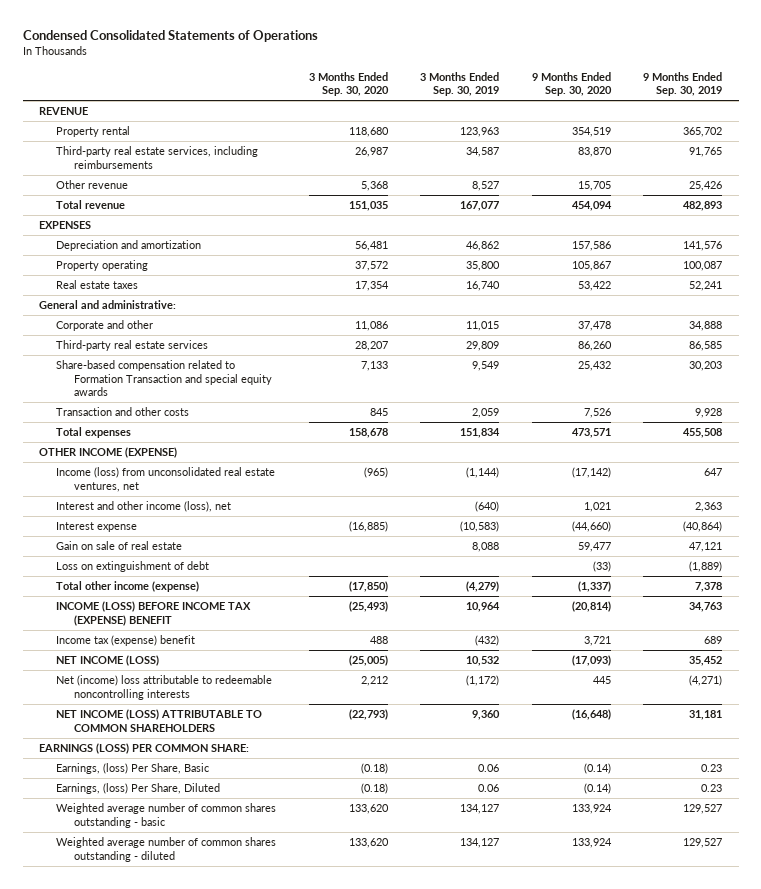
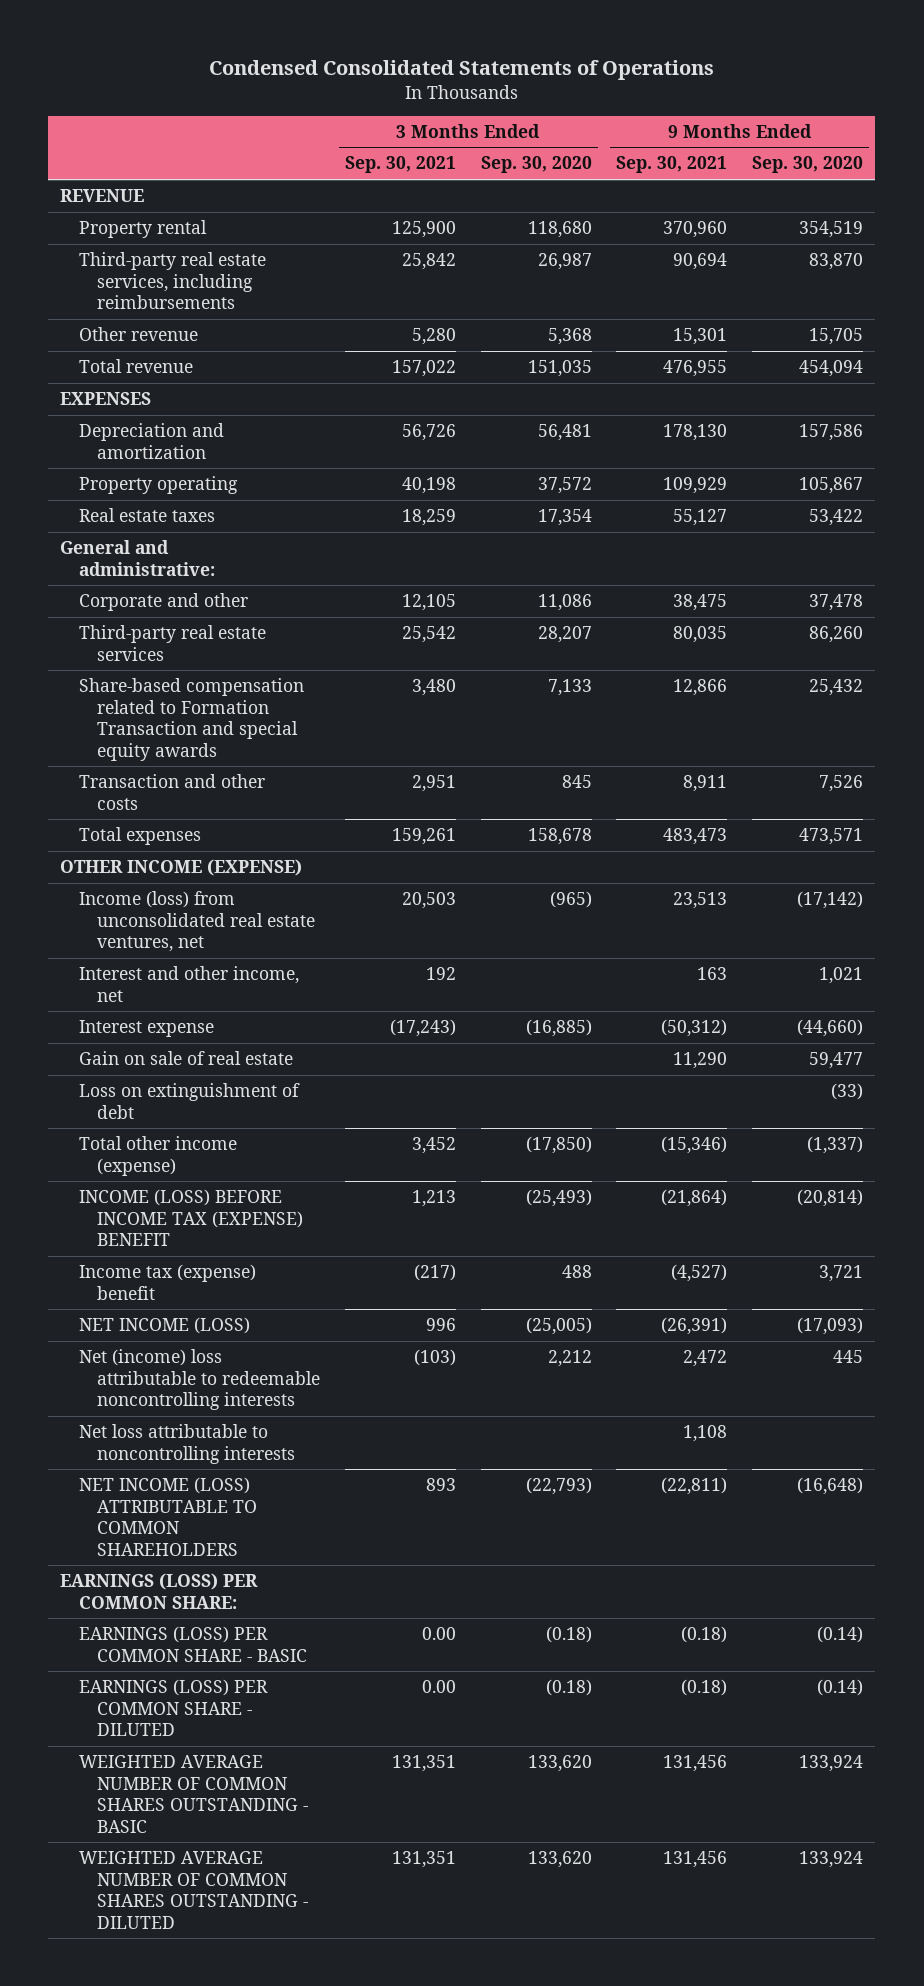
- | 3 Months Ended Sep. 30, 2020 | 3 Months Ended Sep. 30, 2019 | 9 Months Ended Sep. 30, 2020 | 9 Months Ended Sep. 30, 2019
+ | 3 Months Ended Sep. 30, 2021 | 3 Months Ended Sep. 30, 2020 | 9 Months Ended Sep. 30, 2021 | 9 Months Ended Sep. 30, 2020
- Interest and other income (loss), net | | (640) | 1,021 | 2,363
+ Interest and other income, net | 192 | | 163 | 1,021
+ Net loss attributable to noncontrolling interests | | | 1,108 |
- Earnings, (loss) Per Share, Basic | (0.18) | 0.06 | (0.14) | 0.23
- Earnings, (loss) Per Share, Diluted | (0.18) | 0.06 | (0.14) | 0.23
- Weighted average number of common shares outstanding - basic | 133,620 | 134,127 | 133,924 | 129,527
- Weighted average number of common shares outstanding - diluted | 133,620 | 134,127 | 133,924 | 129,527
+ EARNINGS (LOSS) PER COMMON SHARE - BASIC | 0.00 | (0.18) | (0.18) | (0.14)
+ EARNINGS (LOSS) PER COMMON SHARE - DILUTED | 0.00 | (0.18) | (0.18) | (0.14)
+ WEIGHTED AVERAGE NUMBER OF COMMON SHARES OUTSTANDING - BASIC | 131,351 | 133,620 | 131,456 | 133,924
+ WEIGHTED AVERAGE NUMBER OF COMMON SHARES OUTSTANDING - DILUTED | 131,351 | 133,620 | 131,456 | 133,924

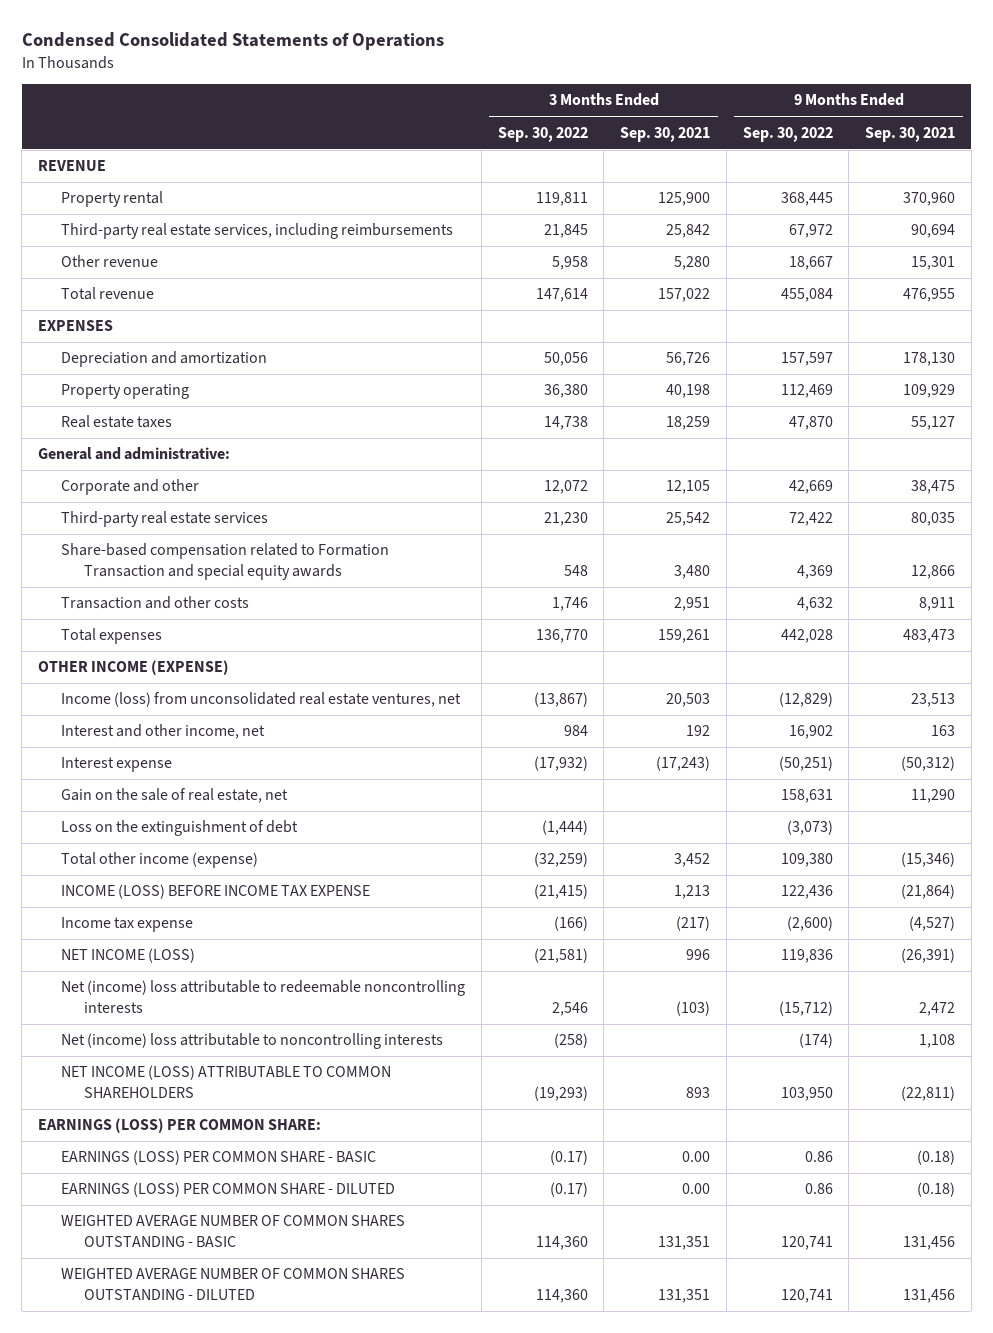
- | 3 Months Ended Sep. 30, 2021 | 3 Months Ended Sep. 30, 2020 | 9 Months Ended Sep. 30, 2021 | 9 Months Ended Sep. 30, 2020
+ | 3 Months Ended Sep. 30, 2022 | 3 Months Ended Sep. 30, 2021 | 9 Months Ended Sep. 30, 2022 | 9 Months Ended Sep. 30, 2021
- Gain on sale of real estate | | | 11,290 | 59,477
- Loss on extinguishment of debt | | | | (33)
+ Gain on the sale of real estate, net | | | 158,631 | 11,290
+ Loss on the extinguishment of debt | (1,444) | | (3,073) |
- INCOME (LOSS) BEFORE INCOME TAX (EXPENSE) BENEFIT | 1,213 | (25,493) | (21,864) | (20,814)
- Income tax (expense) benefit | (217) | 488 | (4,527) | 3,721
+ INCOME (LOSS) BEFORE INCOME TAX EXPENSE | (21,415) | 1,213 | 122,436 | (21,864)
+ Income tax expense | (166) | (217) | (2,600) | (4,527)
- Net loss attributable to noncontrolling interests | | | 1,108 |
+ Net (income) loss attributable to noncontrolling interests | (258) | | (174) | 1,108

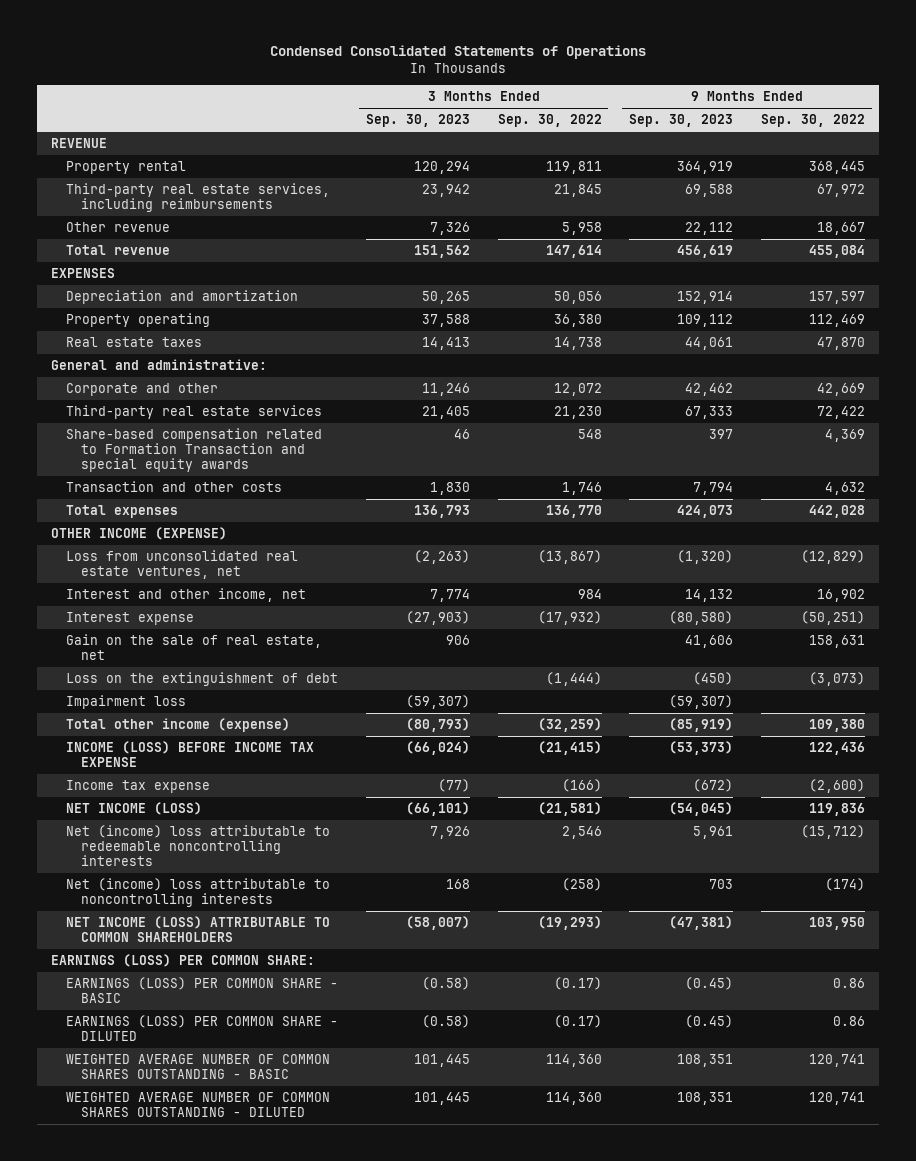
- | 3 Months Ended Sep. 30, 2022 | 3 Months Ended Sep. 30, 2021 | 9 Months Ended Sep. 30, 2022 | 9 Months Ended Sep. 30, 2021
+ | 3 Months Ended Sep. 30, 2023 | 3 Months Ended Sep. 30, 2022 | 9 Months Ended Sep. 30, 2023 | 9 Months Ended Sep. 30, 2022
- Income (loss) from unconsolidated real estate ventures, net | (13,867) | 20,503 | (12,829) | 23,513
+ Loss from unconsolidated real estate ventures, net | (2,263) | (13,867) | (1,320) | (12,829)
+ Impairment loss | (59,307) | | (59,307) |

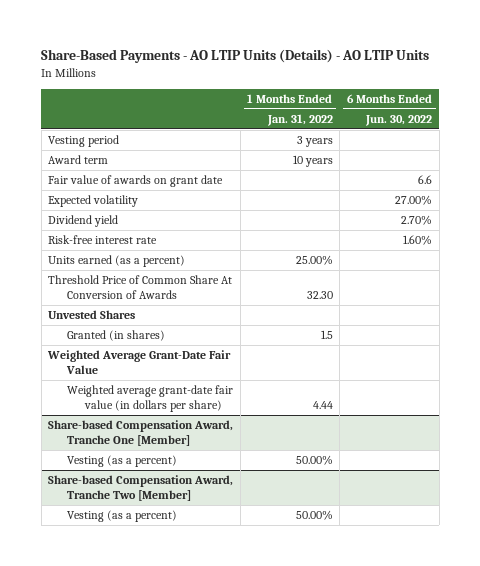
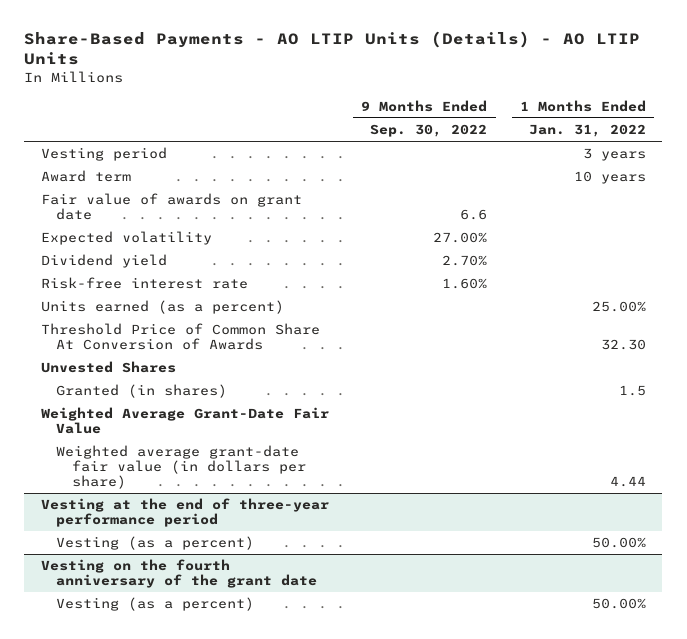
- | 1 Months Ended Jan. 31, 2022 | 6 Months Ended Jun. 30, 2022
+ | 9 Months Ended Sep. 30, 2022 | 1 Months Ended Jan. 31, 2022
- Share-based Compensation Award, Tranche One [Member]
+ Vesting at the end of three-year performance period
- Share-based Compensation Award, Tranche Two [Member]
+ Vesting on the fourth anniversary of the grant date

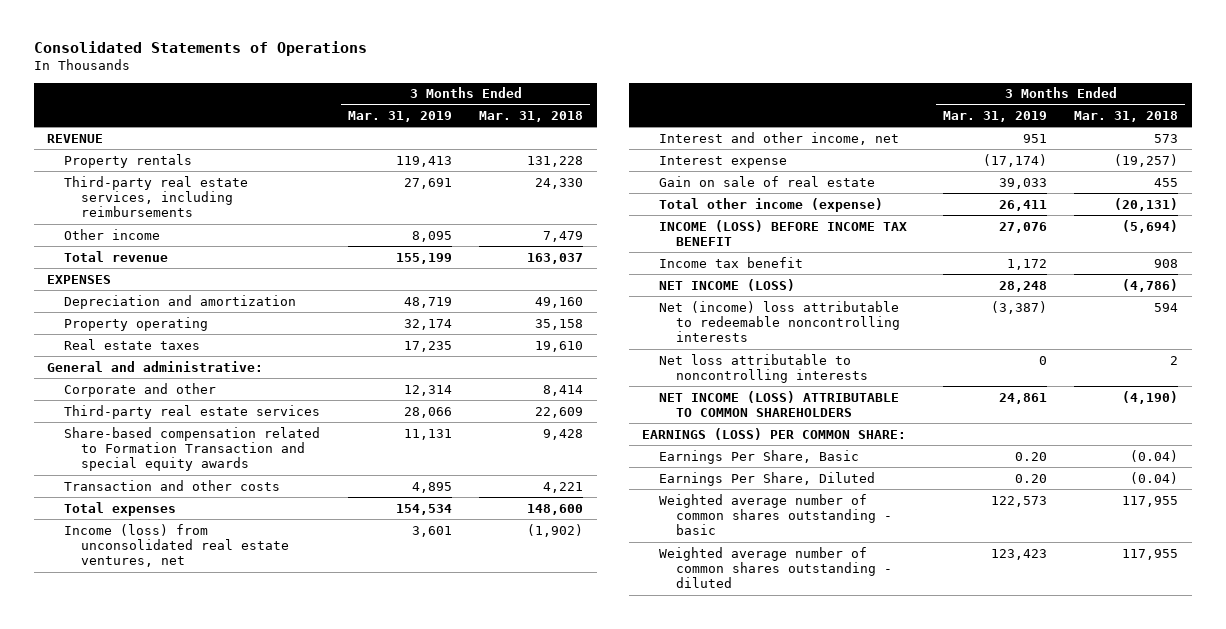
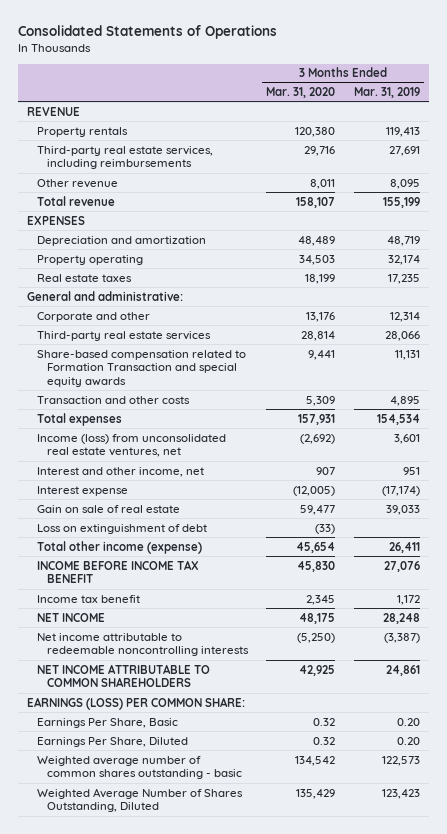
- | 3 Months Ended Mar. 31, 2019 | 3 Months Ended Mar. 31, 2018
+ | 3 Months Ended Mar. 31, 2020 | 3 Months Ended Mar. 31, 2019
- Other income | 8,095 | 7,479
+ Other revenue | 8,011 | 8,095
+ Loss on extinguishment of debt | (33) |
- INCOME (LOSS) BEFORE INCOME TAX BENEFIT | 27,076 | (5,694)
+ INCOME BEFORE INCOME TAX BENEFIT | 45,830 | 27,076
- NET INCOME (LOSS) | 28,248 | (4,786)
- Net (income) loss attributable to redeemable noncontrolling interests | (3,387) | 594
- Net loss attributable to noncontrolling interests | 0 | 2
- NET INCOME (LOSS) ATTRIBUTABLE TO COMMON SHAREHOLDERS | 24,861 | (4,190)
+ NET INCOME | 48,175 | 28,248
+ Net income attributable to redeemable noncontrolling interests | (5,250) | (3,387)
+ NET INCOME ATTRIBUTABLE TO COMMON SHAREHOLDERS | 42,925 | 24,861
- Weighted average number of common shares outstanding - diluted | 123,423 | 117,955
+ Weighted Average Number of Shares Outstanding, Diluted | 135,429 | 123,423

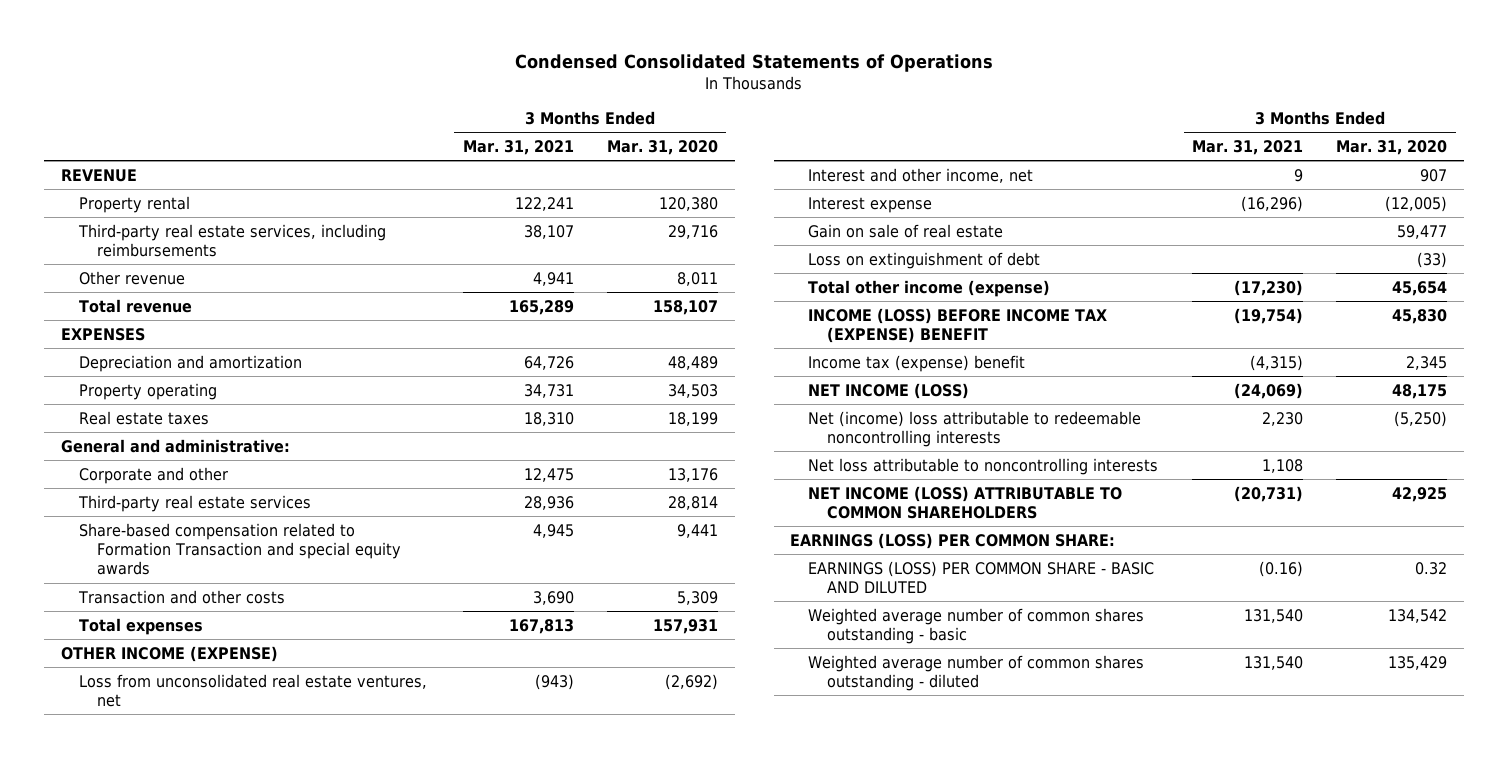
- Consolidated Statements of Operations
+ Condensed Consolidated Statements of Operations
- | 3 Months Ended Mar. 31, 2020 | 3 Months Ended Mar. 31, 2019
+ | 3 Months Ended Mar. 31, 2021 | 3 Months Ended Mar. 31, 2020
- Property rentals | 120,380 | 119,413
+ Property rental | 122,241 | 120,380
- Income (loss) from unconsolidated real estate ventures, net | (2,692) | 3,601
+ OTHER INCOME (EXPENSE)
+ Loss from unconsolidated real estate ventures, net | (943) | (2,692)
- INCOME BEFORE INCOME TAX BENEFIT | 45,830 | 27,076
- Income tax benefit | 2,345 | 1,172
- NET INCOME | 48,175 | 28,248
- Net income attributable to redeemable noncontrolling interests | (5,250) | (3,387)
- NET INCOME ATTRIBUTABLE TO COMMON SHAREHOLDERS | 42,925 | 24,861
+ INCOME (LOSS) BEFORE INCOME TAX (EXPENSE) BENEFIT | (19,754) | 45,830
+ Income tax (expense) benefit | (4,315) | 2,345
+ NET INCOME (LOSS) | (24,069) | 48,175
+ Net (income) loss attributable to redeemable noncontrolling interests | 2,230 | (5,250)
+ Net loss attributable to noncontrolling interests | 1,108 |
+ NET INCOME (LOSS) ATTRIBUTABLE TO COMMON SHAREHOLDERS | (20,731) | 42,925
- Earnings Per Share, Basic | 0.32 | 0.20
- Earnings Per Share, Diluted | 0.32 | 0.20
+ EARNINGS (LOSS) PER COMMON SHARE - BASIC AND DILUTED | (0.16) | 0.32
- Weighted Average Number of Shares Outstanding, Diluted | 135,429 | 123,423
+ Weighted average number of common shares outstanding - diluted | 131,540 | 135,429

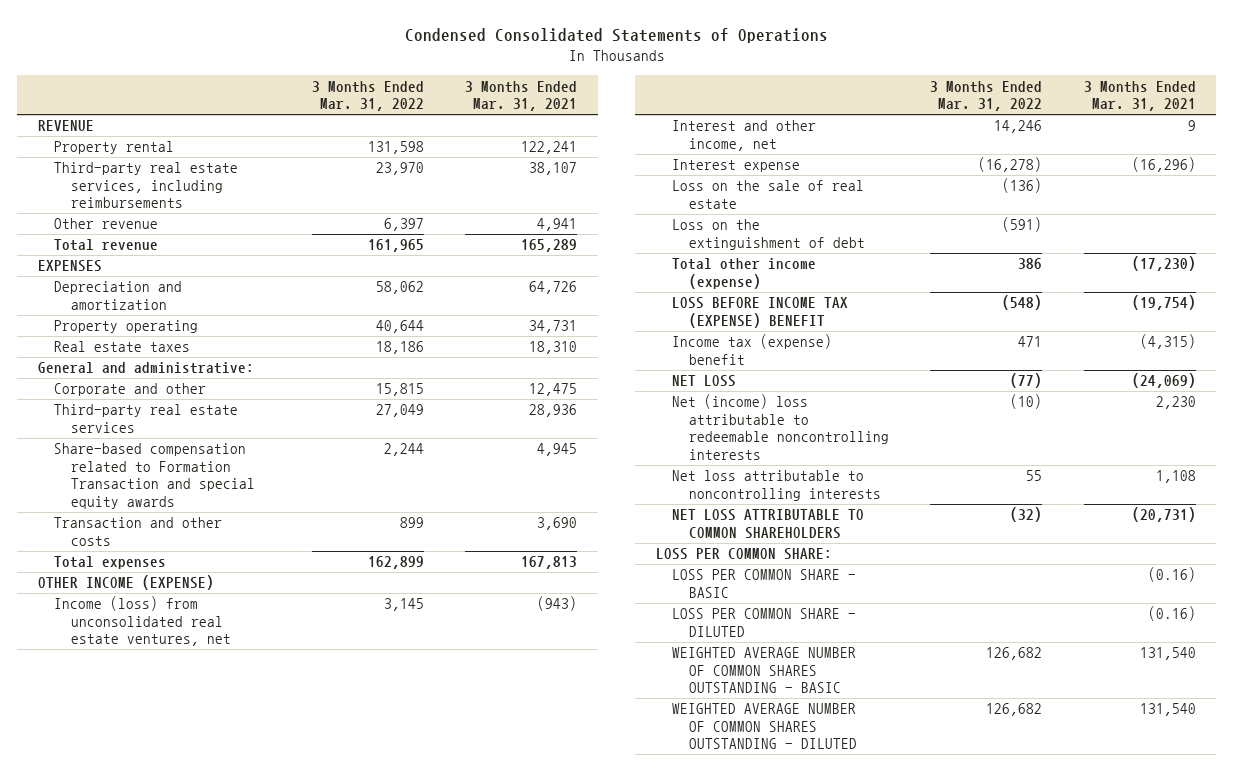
- | 3 Months Ended Mar. 31, 2021 | 3 Months Ended Mar. 31, 2020
+ | 3 Months Ended Mar. 31, 2022 | 3 Months Ended Mar. 31, 2021
- Loss from unconsolidated real estate ventures, net | (943) | (2,692)
+ Income (loss) from unconsolidated real estate ventures, net | 3,145 | (943)
- Gain on sale of real estate | | 59,477
- Loss on extinguishment of debt | | (33)
+ Loss on the sale of real estate | (136) |
+ Loss on the extinguishment of debt | (591) |
- INCOME (LOSS) BEFORE INCOME TAX (EXPENSE) BENEFIT | (19,754) | 45,830
+ LOSS BEFORE INCOME TAX (EXPENSE) BENEFIT | (548) | (19,754)
- NET INCOME (LOSS) | (24,069) | 48,175
+ NET LOSS | (77) | (24,069)
- NET INCOME (LOSS) ATTRIBUTABLE TO COMMON SHAREHOLDERS | (20,731) | 42,925
- EARNINGS (LOSS) PER COMMON SHARE:
- EARNINGS (LOSS) PER COMMON SHARE - BASIC AND DILUTED | (0.16) | 0.32
- Weighted average number of common shares outstanding - basic | 131,540 | 134,542
- Weighted average number of common shares outstanding - diluted | 131,540 | 135,429
+ NET LOSS ATTRIBUTABLE TO COMMON SHAREHOLDERS | (32) | (20,731)
+ LOSS PER COMMON SHARE:
+ LOSS PER COMMON SHARE - BASIC | | (0.16)
+ LOSS PER COMMON SHARE - DILUTED | | (0.16)
+ WEIGHTED AVERAGE NUMBER OF COMMON SHARES OUTSTANDING - BASIC | 126,682 | 131,540
+ WEIGHTED AVERAGE NUMBER OF COMMON SHARES OUTSTANDING - DILUTED | 126,682 | 131,540

